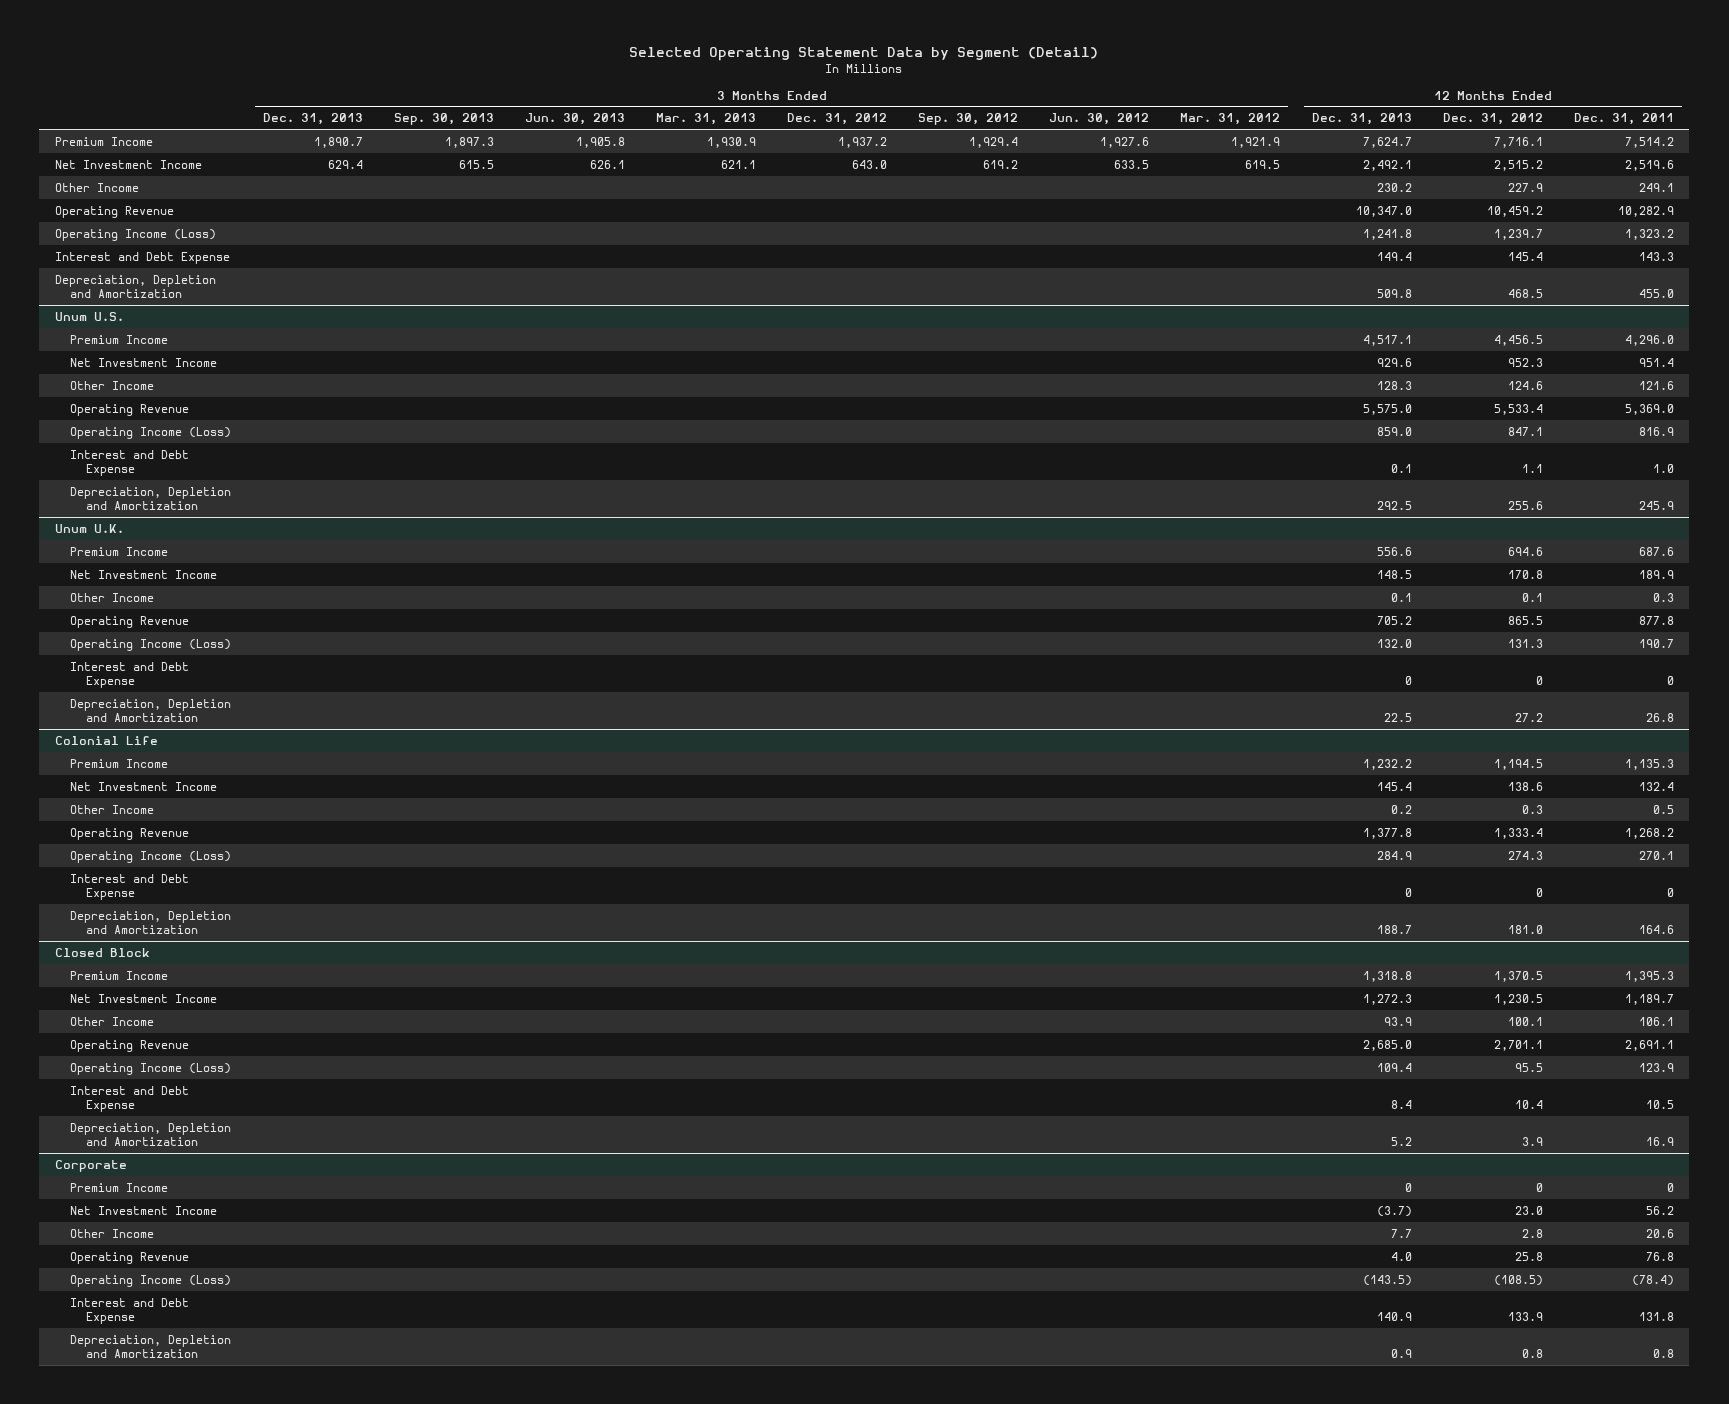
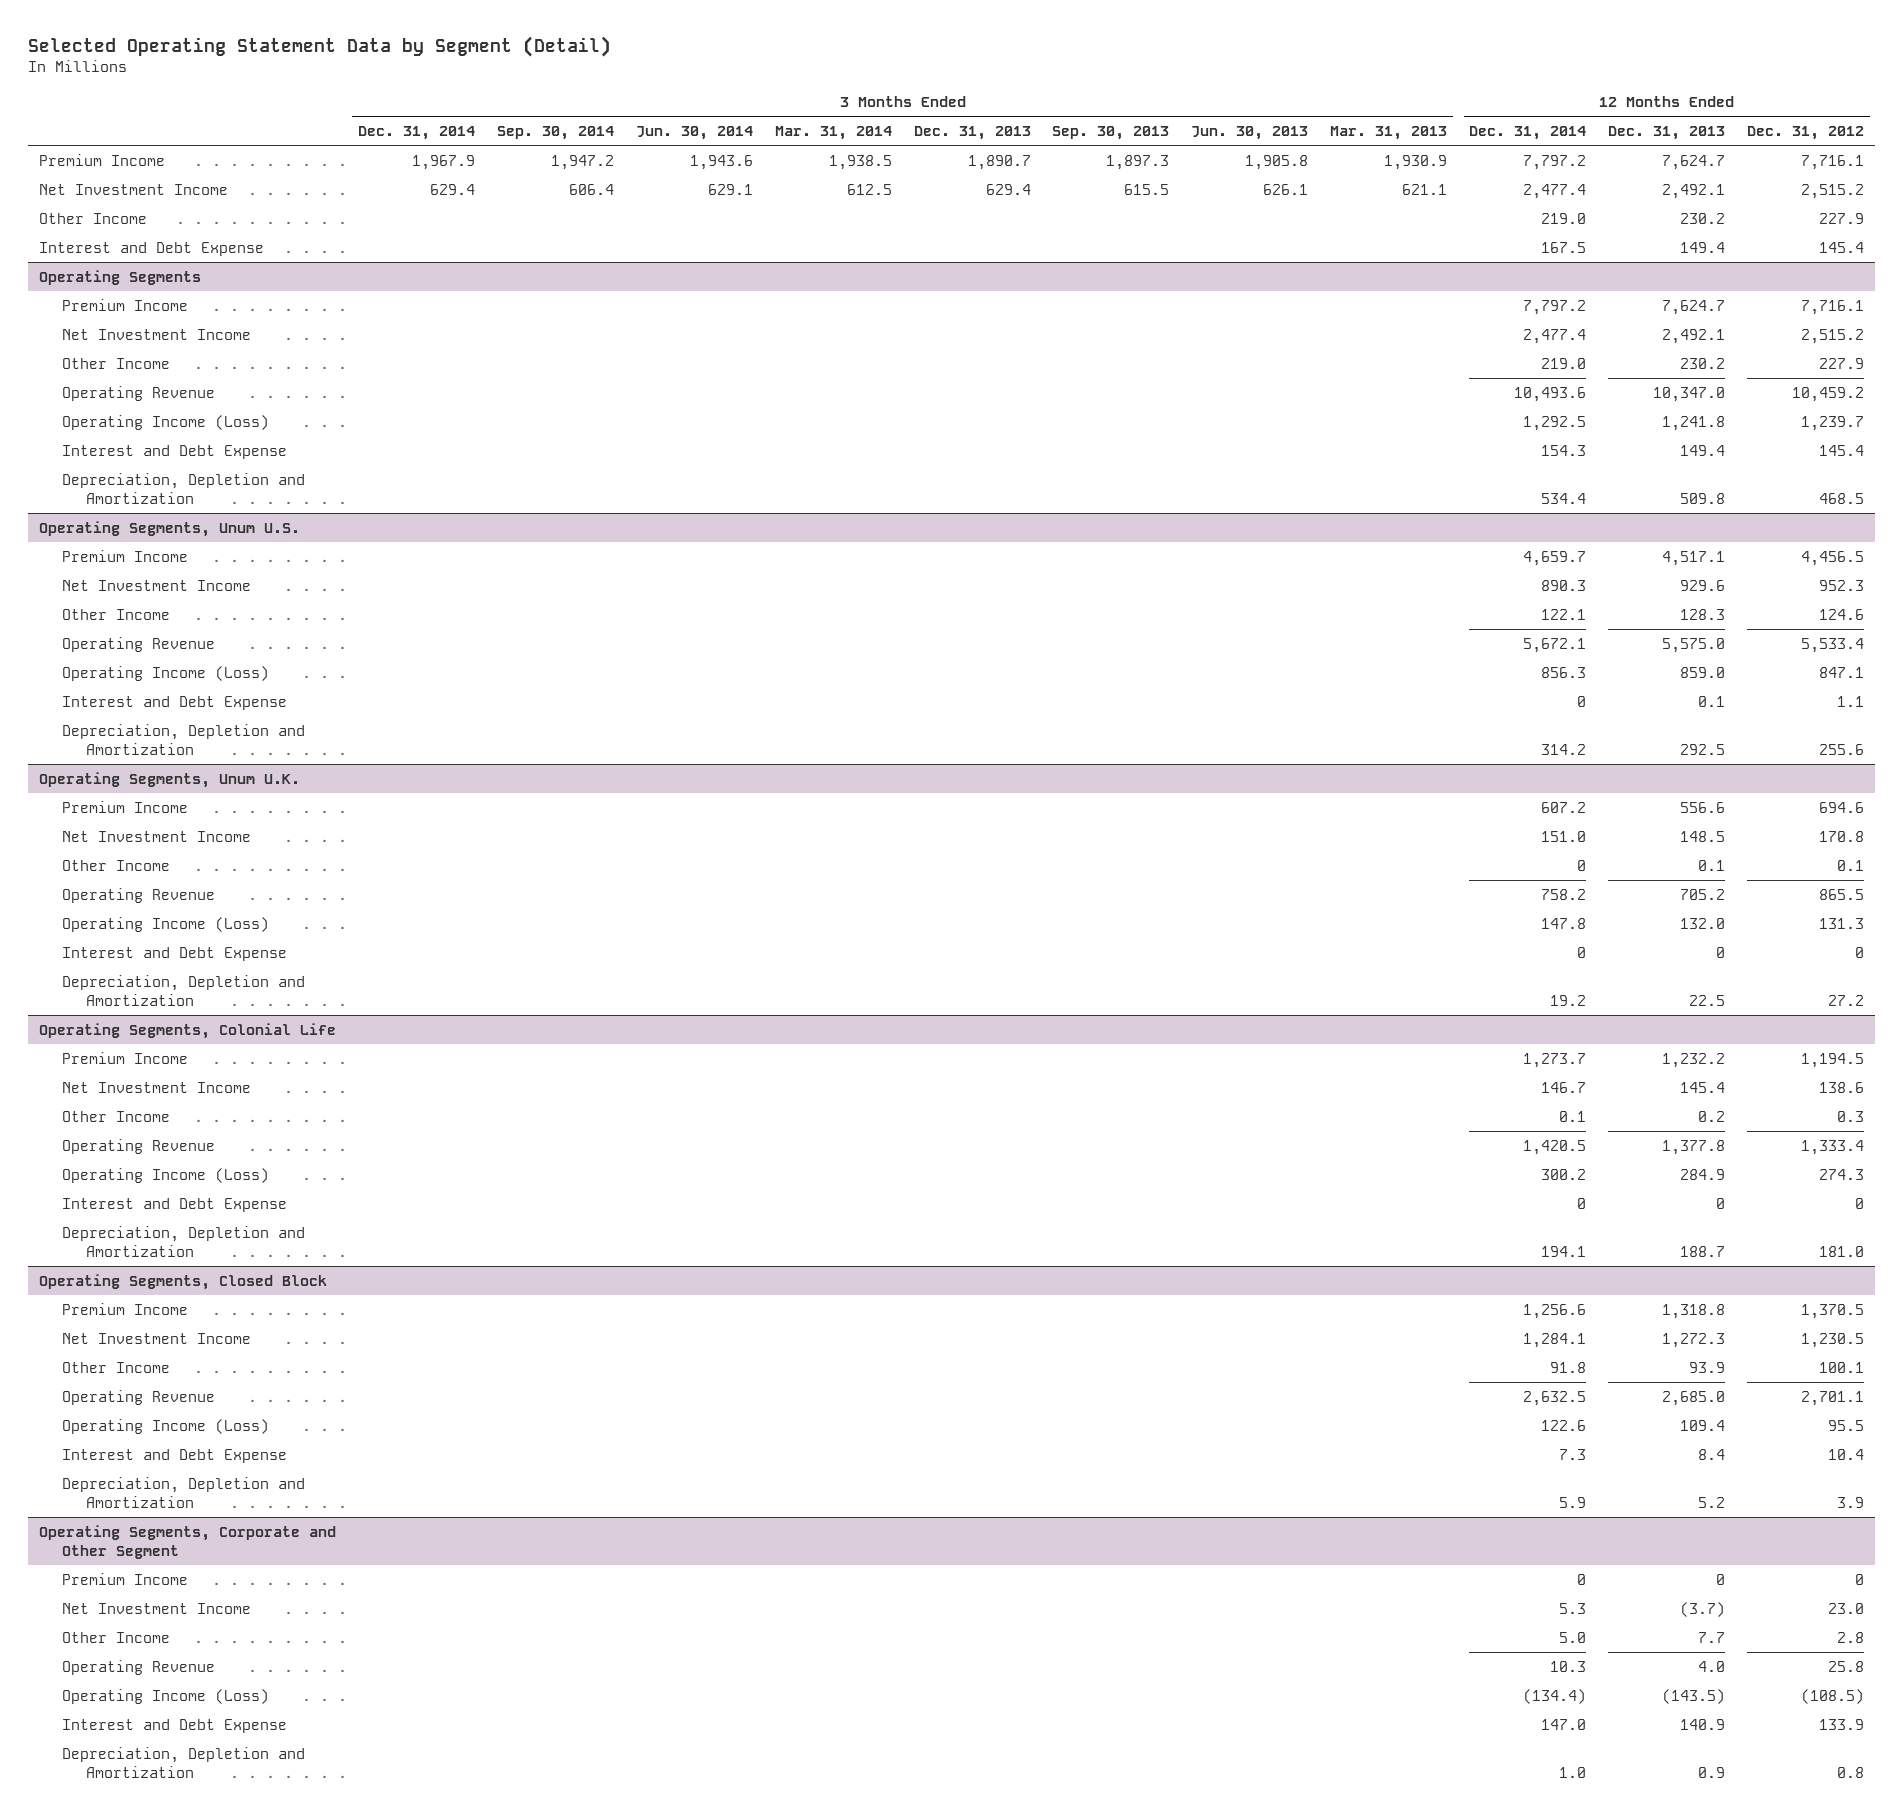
- | 3 Months Ended Dec. 31, 2013 | 3 Months Ended Sep. 30, 2013 | 3 Months Ended Jun. 30, 2013 | 3 Months Ended Mar. 31, 2013 | 3 Months Ended Dec. 31, 2012 | 3 Months Ended Sep. 30, 2012 | 3 Months Ended Jun. 30, 2012 | 3 Months Ended Mar. 31, 2012 | 12 Months Ended Dec. 31, 2013 | 12 Months Ended Dec. 31, 2012 | 12 Months Ended Dec. 31, 2011
+ | 3 Months Ended Dec. 31, 2014 | 3 Months Ended Sep. 30, 2014 | 3 Months Ended Jun. 30, 2014 | 3 Months Ended Mar. 31, 2014 | 3 Months Ended Dec. 31, 2013 | 3 Months Ended Sep. 30, 2013 | 3 Months Ended Jun. 30, 2013 | 3 Months Ended Mar. 31, 2013 | 12 Months Ended Dec. 31, 2014 | 12 Months Ended Dec. 31, 2013 | 12 Months Ended Dec. 31, 2012
+ Interest and Debt Expense | | | | | | | | | 167.5 | 149.4 | 145.4
+ Operating Segments
+ Premium Income | | | | | | | | | 7,797.2 | 7,624.7 | 7,716.1
+ Net Investment Income | | | | | | | | | 2,477.4 | 2,492.1 | 2,515.2
+ Other Income | | | | | | | | | 219.0 | 230.2 | 227.9
- Unum U.S.
+ Operating Segments, Unum U.S.
- Unum U.K.
+ Operating Segments, Unum U.K.
- Colonial Life
+ Operating Segments, Colonial Life
- Closed Block
+ Operating Segments, Closed Block
- Corporate
+ Operating Segments, Corporate and Other Segment

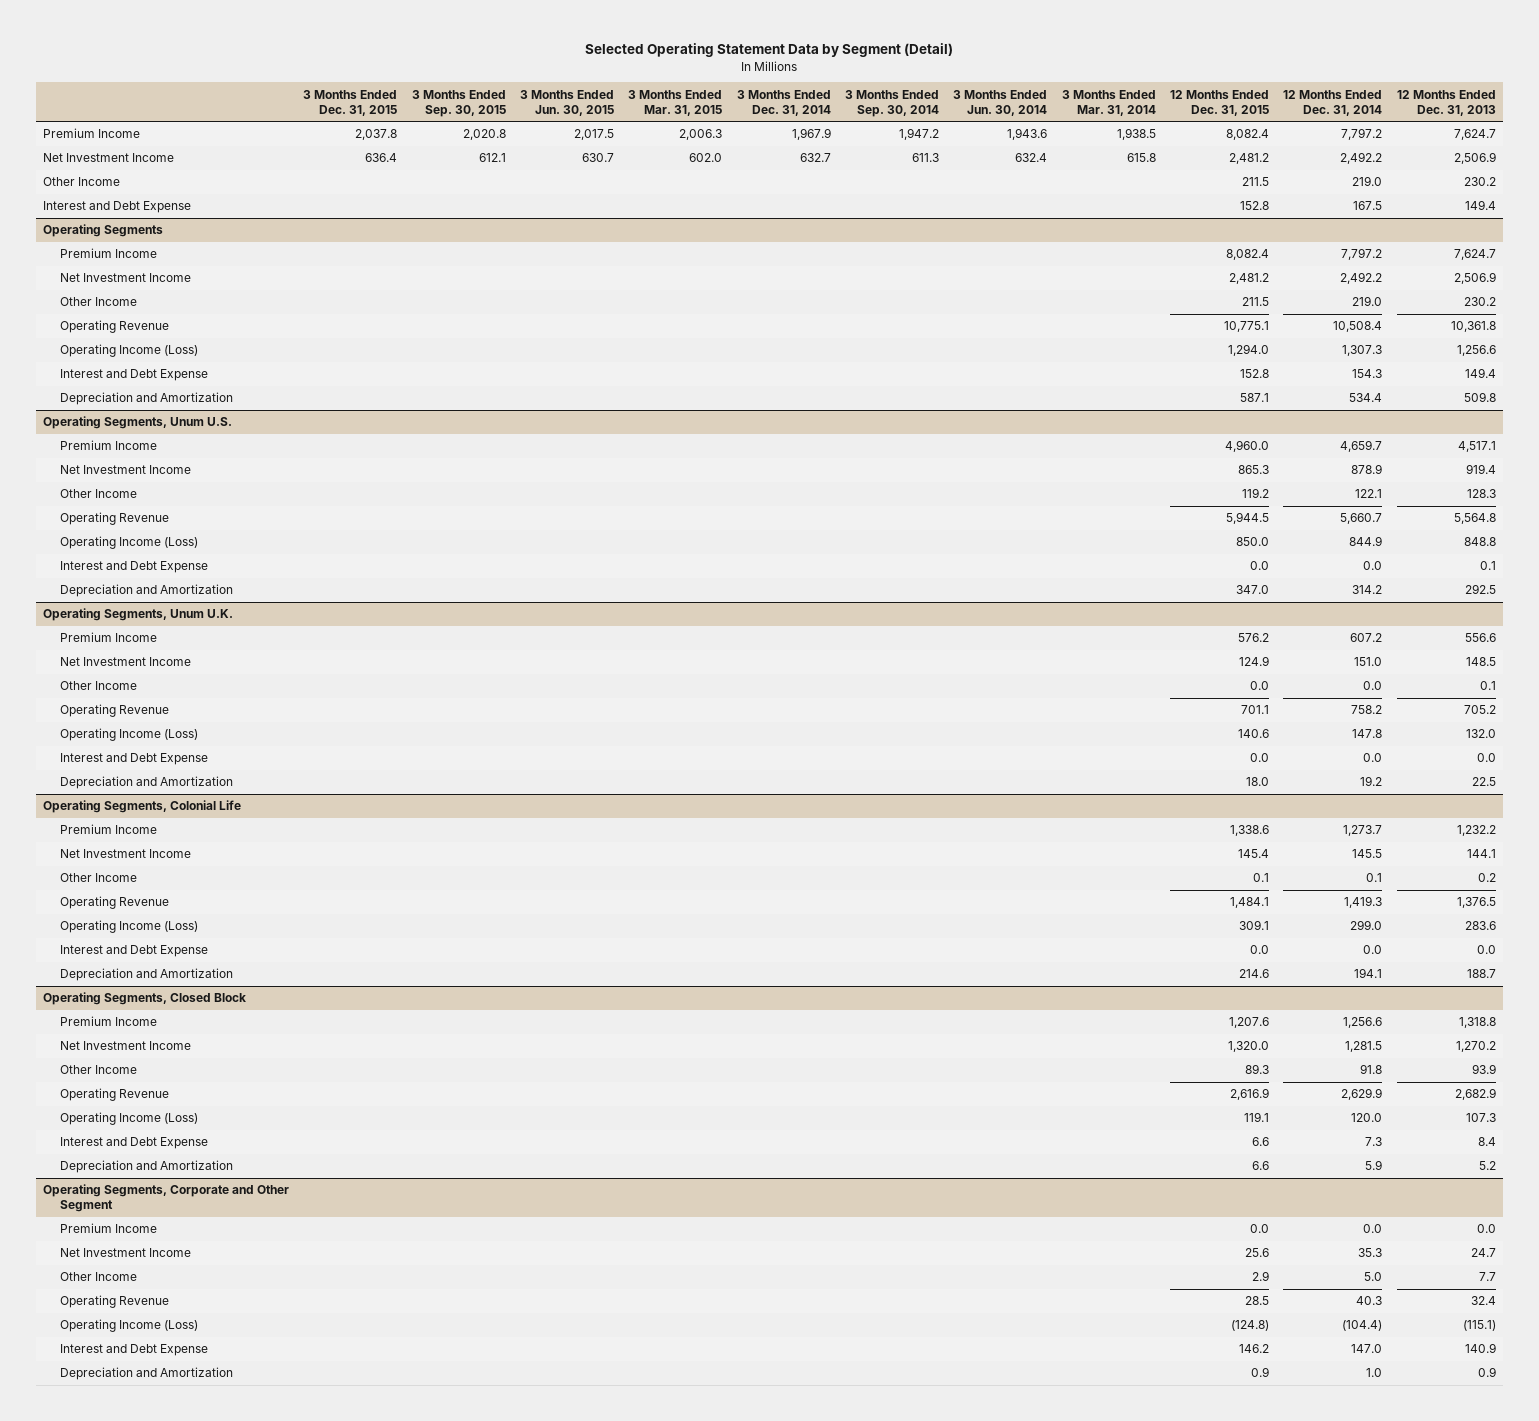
- | 3 Months Ended Dec. 31, 2014 | 3 Months Ended Sep. 30, 2014 | 3 Months Ended Jun. 30, 2014 | 3 Months Ended Mar. 31, 2014 | 3 Months Ended Dec. 31, 2013 | 3 Months Ended Sep. 30, 2013 | 3 Months Ended Jun. 30, 2013 | 3 Months Ended Mar. 31, 2013 | 12 Months Ended Dec. 31, 2014 | 12 Months Ended Dec. 31, 2013 | 12 Months Ended Dec. 31, 2012
+ | 3 Months Ended Dec. 31, 2015 | 3 Months Ended Sep. 30, 2015 | 3 Months Ended Jun. 30, 2015 | 3 Months Ended Mar. 31, 2015 | 3 Months Ended Dec. 31, 2014 | 3 Months Ended Sep. 30, 2014 | 3 Months Ended Jun. 30, 2014 | 3 Months Ended Mar. 31, 2014 | 12 Months Ended Dec. 31, 2015 | 12 Months Ended Dec. 31, 2014 | 12 Months Ended Dec. 31, 2013
- Net Investment Income | 629.4 | 606.4 | 629.1 | 612.5 | 629.4 | 615.5 | 626.1 | 621.1 | 2,477.4 | 2,492.1 | 2,515.2
+ Net Investment Income | 636.4 | 612.1 | 630.7 | 602.0 | 632.7 | 611.3 | 632.4 | 615.8 | 2,481.2 | 2,492.2 | 2,506.9
@ Operating Segments
- Net Investment Income | | | | | | | | | 2,477.4 | 2,492.1 | 2,515.2
+ Net Investment Income | | | | | | | | | 2,481.2 | 2,492.2 | 2,506.9
- Operating Revenue | | | | | | | | | 10,493.6 | 10,347.0 | 10,459.2
- Operating Income (Loss) | | | | | | | | | 1,292.5 | 1,241.8 | 1,239.7
+ Operating Revenue | | | | | | | | | 10,775.1 | 10,508.4 | 10,361.8
+ Operating Income (Loss) | | | | | | | | | 1,294.0 | 1,307.3 | 1,256.6
- Depreciation, Depletion and Amortization | | | | | | | | | 534.4 | 509.8 | 468.5
+ Depreciation and Amortization | | | | | | | | | 587.1 | 534.4 | 509.8
@ Operating Segments, Unum U.S.
- Net Investment Income | | | | | | | | | 890.3 | 929.6 | 952.3
+ Net Investment Income | | | | | | | | | 865.3 | 878.9 | 919.4
- Operating Revenue | | | | | | | | | 5,672.1 | 5,575.0 | 5,533.4
- Operating Income (Loss) | | | | | | | | | 856.3 | 859.0 | 847.1
- Interest and Debt Expense | | | | | | | | | 0 | 0.1 | 1.1
- Depreciation, Depletion and Amortization | | | | | | | | | 314.2 | 292.5 | 255.6
+ Operating Revenue | | | | | | | | | 5,944.5 | 5,660.7 | 5,564.8
+ Operating Income (Loss) | | | | | | | | | 850.0 | 844.9 | 848.8
+ Interest and Debt Expense | | | | | | | | | 0.0 | 0.0 | 0.1
+ Depreciation and Amortization | | | | | | | | | 347.0 | 314.2 | 292.5
@ Operating Segments, Unum U.K.
- Other Income | | | | | | | | | 0 | 0.1 | 0.1
+ Other Income | | | | | | | | | 0.0 | 0.0 | 0.1
- Interest and Debt Expense | | | | | | | | | 0 | 0 | 0
- Depreciation, Depletion and Amortization | | | | | | | | | 19.2 | 22.5 | 27.2
+ Interest and Debt Expense | | | | | | | | | 0.0 | 0.0 | 0.0
+ Depreciation and Amortization | | | | | | | | | 18.0 | 19.2 | 22.5
@ Operating Segments, Colonial Life
- Net Investment Income | | | | | | | | | 146.7 | 145.4 | 138.6
+ Net Investment Income | | | | | | | | | 145.4 | 145.5 | 144.1
- Operating Revenue | | | | | | | | | 1,420.5 | 1,377.8 | 1,333.4
- Operating Income (Loss) | | | | | | | | | 300.2 | 284.9 | 274.3
- Interest and Debt Expense | | | | | | | | | 0 | 0 | 0
- Depreciation, Depletion and Amortization | | | | | | | | | 194.1 | 188.7 | 181.0
+ Operating Revenue | | | | | | | | | 1,484.1 | 1,419.3 | 1,376.5
+ Operating Income (Loss) | | | | | | | | | 309.1 | 299.0 | 283.6
+ Interest and Debt Expense | | | | | | | | | 0.0 | 0.0 | 0.0
+ Depreciation and Amortization | | | | | | | | | 214.6 | 194.1 | 188.7
@ Operating Segments, Closed Block
- Net Investment Income | | | | | | | | | 1,284.1 | 1,272.3 | 1,230.5
+ Net Investment Income | | | | | | | | | 1,320.0 | 1,281.5 | 1,270.2
- Operating Revenue | | | | | | | | | 2,632.5 | 2,685.0 | 2,701.1
- Operating Income (Loss) | | | | | | | | | 122.6 | 109.4 | 95.5
+ Operating Revenue | | | | | | | | | 2,616.9 | 2,629.9 | 2,682.9
+ Operating Income (Loss) | | | | | | | | | 119.1 | 120.0 | 107.3
- Depreciation, Depletion and Amortization | | | | | | | | | 5.9 | 5.2 | 3.9
+ Depreciation and Amortization | | | | | | | | | 6.6 | 5.9 | 5.2
@ Operating Segments, Corporate and Other Segment
- Premium Income | | | | | | | | | 0 | 0 | 0
- Net Investment Income | | | | | | | | | 5.3 | (3.7) | 23.0
+ Premium Income | | | | | | | | | 0.0 | 0.0 | 0.0
+ Net Investment Income | | | | | | | | | 25.6 | 35.3 | 24.7
- Operating Revenue | | | | | | | | | 10.3 | 4.0 | 25.8
- Operating Income (Loss) | | | | | | | | | (134.4) | (143.5) | (108.5)
+ Operating Revenue | | | | | | | | | 28.5 | 40.3 | 32.4
+ Operating Income (Loss) | | | | | | | | | (124.8) | (104.4) | (115.1)
- Depreciation, Depletion and Amortization | | | | | | | | | 1.0 | 0.9 | 0.8
+ Depreciation and Amortization | | | | | | | | | 0.9 | 1.0 | 0.9

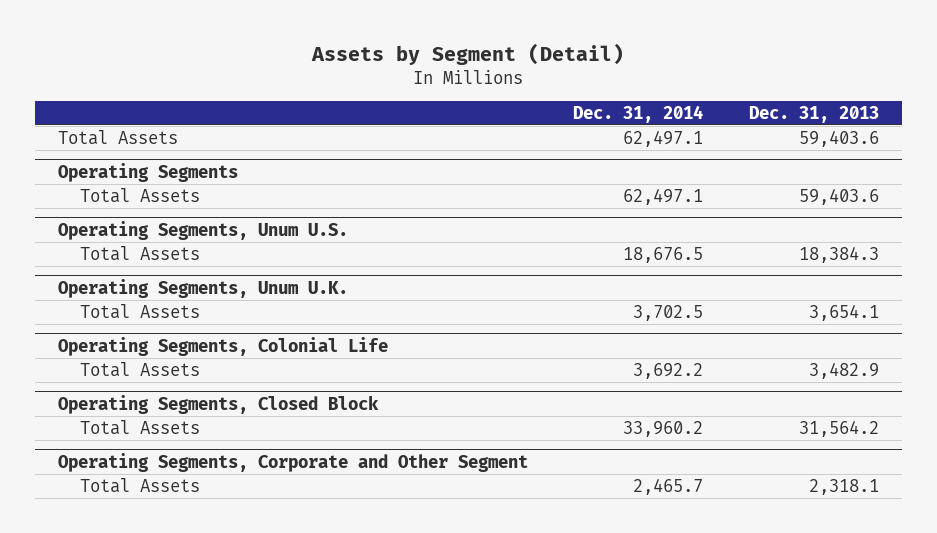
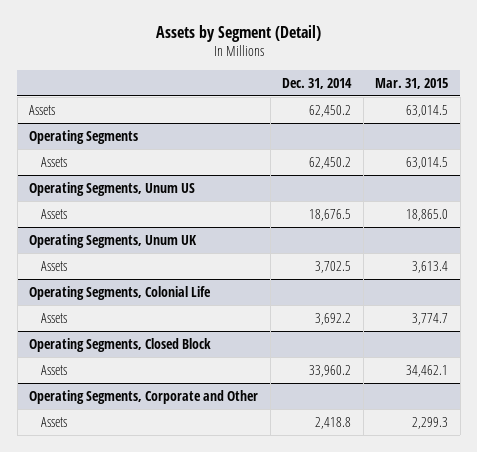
- | Dec. 31, 2014 | Dec. 31, 2013
+ | Dec. 31, 2014 | Mar. 31, 2015
- Total Assets | 62,497.1 | 59,403.6
+ Assets | 62,450.2 | 63,014.5
@ Operating Segments
- Total Assets | 62,497.1 | 59,403.6
- Operating Segments, Unum U.S.
- Total Assets | 18,676.5 | 18,384.3
- Operating Segments, Unum U.K.
- Total Assets | 3,702.5 | 3,654.1
@ Operating Segments
+ Assets | 62,450.2 | 63,014.5
+ Operating Segments, Unum US
+ Assets | 18,676.5 | 18,865.0
+ Operating Segments, Unum UK
+ Assets | 3,702.5 | 3,613.4
@ Operating Segments, Colonial Life
- Total Assets | 3,692.2 | 3,482.9
+ Assets | 3,692.2 | 3,774.7
@ Operating Segments, Closed Block
- Total Assets | 33,960.2 | 31,564.2
- Operating Segments, Corporate and Other Segment
- Total Assets | 2,465.7 | 2,318.1
@ Operating Segments, Closed Block
+ Assets | 33,960.2 | 34,462.1
+ Operating Segments, Corporate and Other
+ Assets | 2,418.8 | 2,299.3

